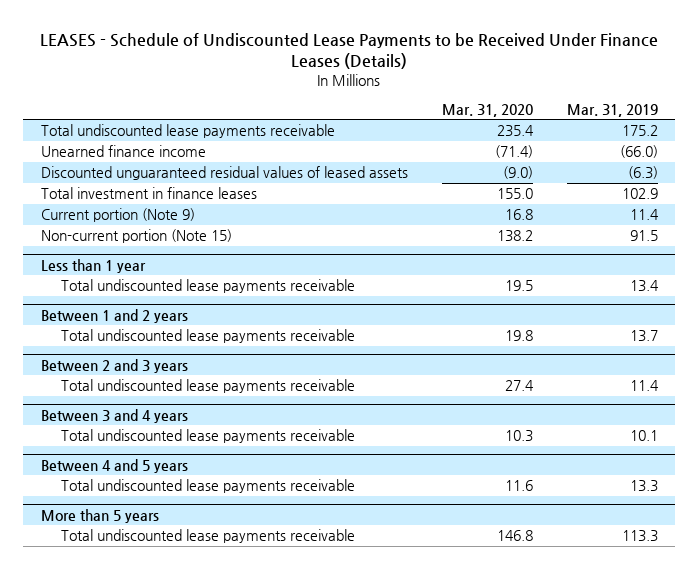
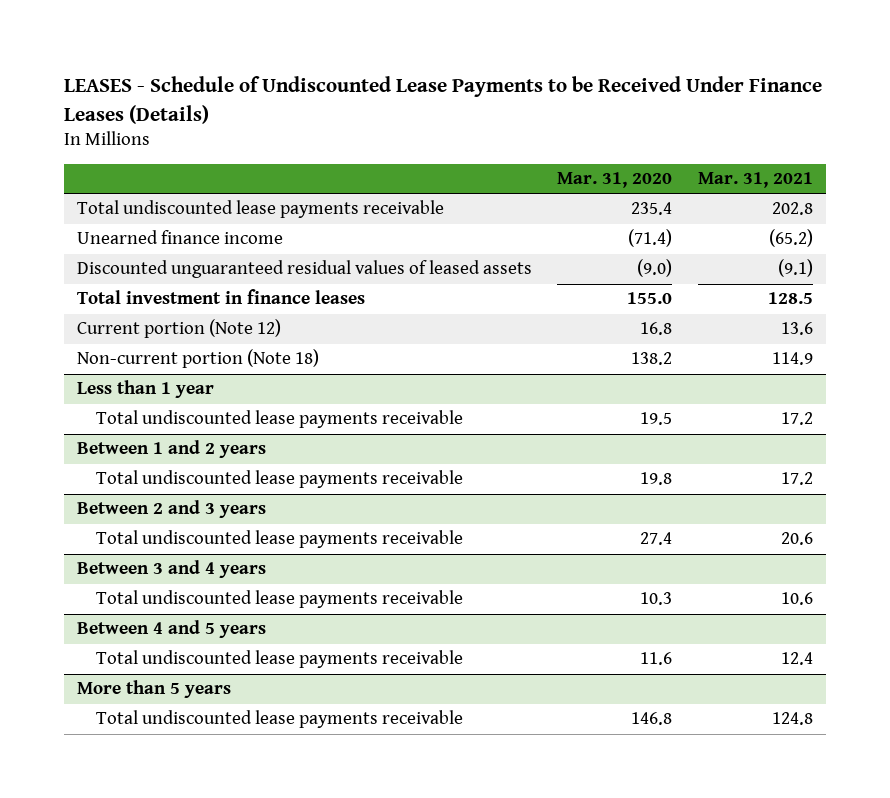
- | Mar. 31, 2020 | Mar. 31, 2019
+ | Mar. 31, 2020 | Mar. 31, 2021
- Current portion (Note 9) | 16.8 | 11.4
- Non-current portion (Note 15) | 138.2 | 91.5
+ Current portion (Note 12) | 16.8 | 13.6
+ Non-current portion (Note 18) | 138.2 | 114.9

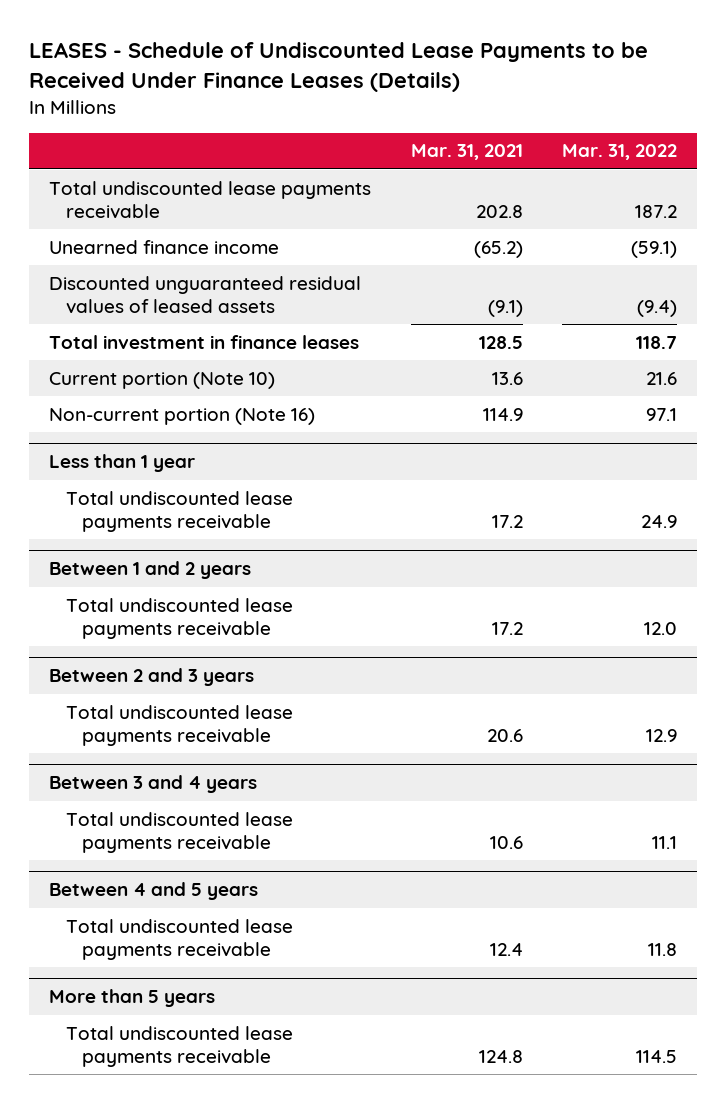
- | Mar. 31, 2020 | Mar. 31, 2021
+ | Mar. 31, 2021 | Mar. 31, 2022
- Current portion (Note 12) | 16.8 | 13.6
- Non-current portion (Note 18) | 138.2 | 114.9
+ Current portion (Note 10) | 13.6 | 21.6
+ Non-current portion (Note 16) | 114.9 | 97.1

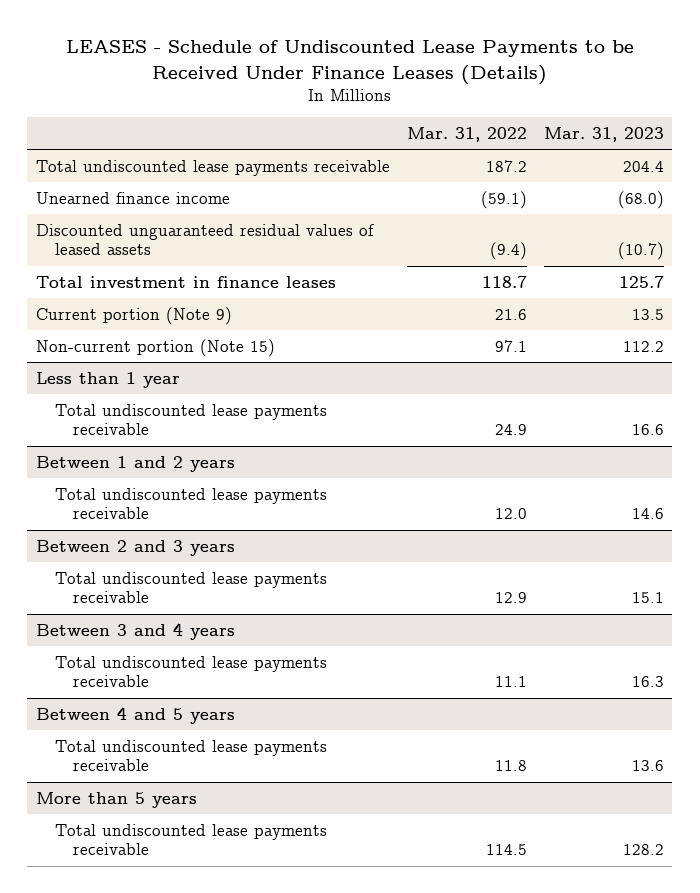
- | Mar. 31, 2021 | Mar. 31, 2022
+ | Mar. 31, 2022 | Mar. 31, 2023
- Current portion (Note 10) | 13.6 | 21.6
- Non-current portion (Note 16) | 114.9 | 97.1
+ Current portion (Note 9) | 21.6 | 13.5
+ Non-current portion (Note 15) | 97.1 | 112.2

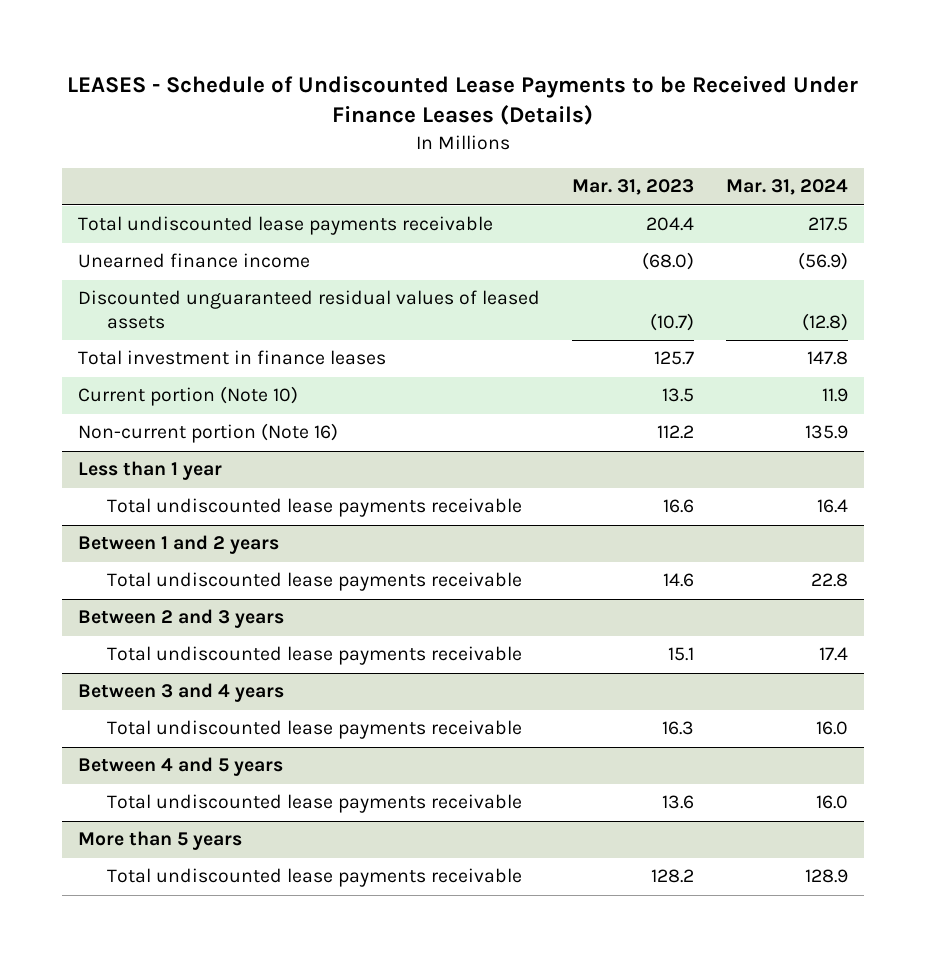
- | Mar. 31, 2022 | Mar. 31, 2023
+ | Mar. 31, 2023 | Mar. 31, 2024
- Current portion (Note 9) | 21.6 | 13.5
- Non-current portion (Note 15) | 97.1 | 112.2
+ Current portion (Note 10) | 13.5 | 11.9
+ Non-current portion (Note 16) | 112.2 | 135.9

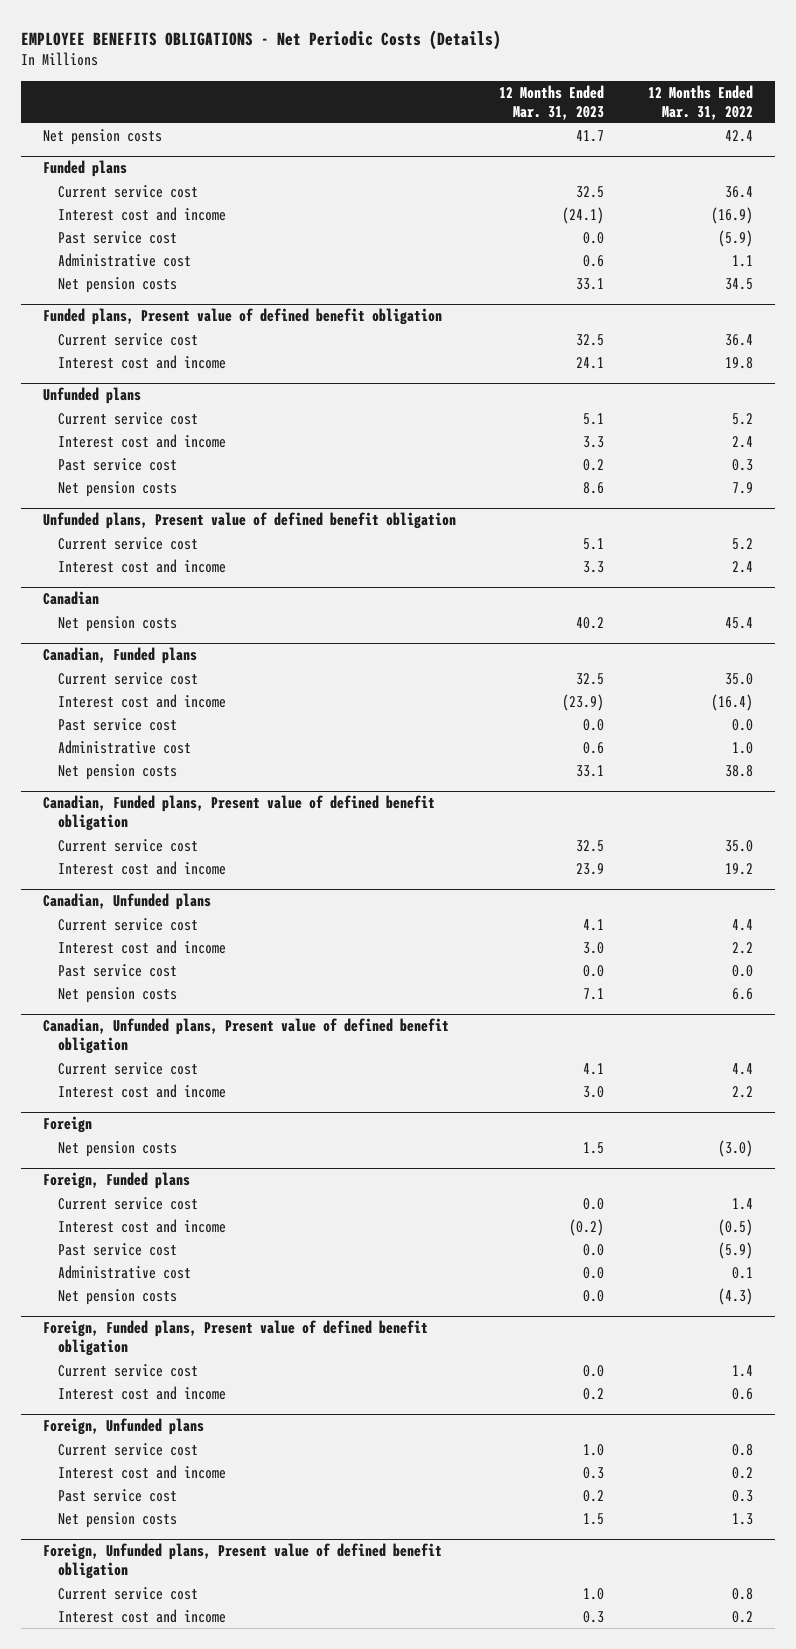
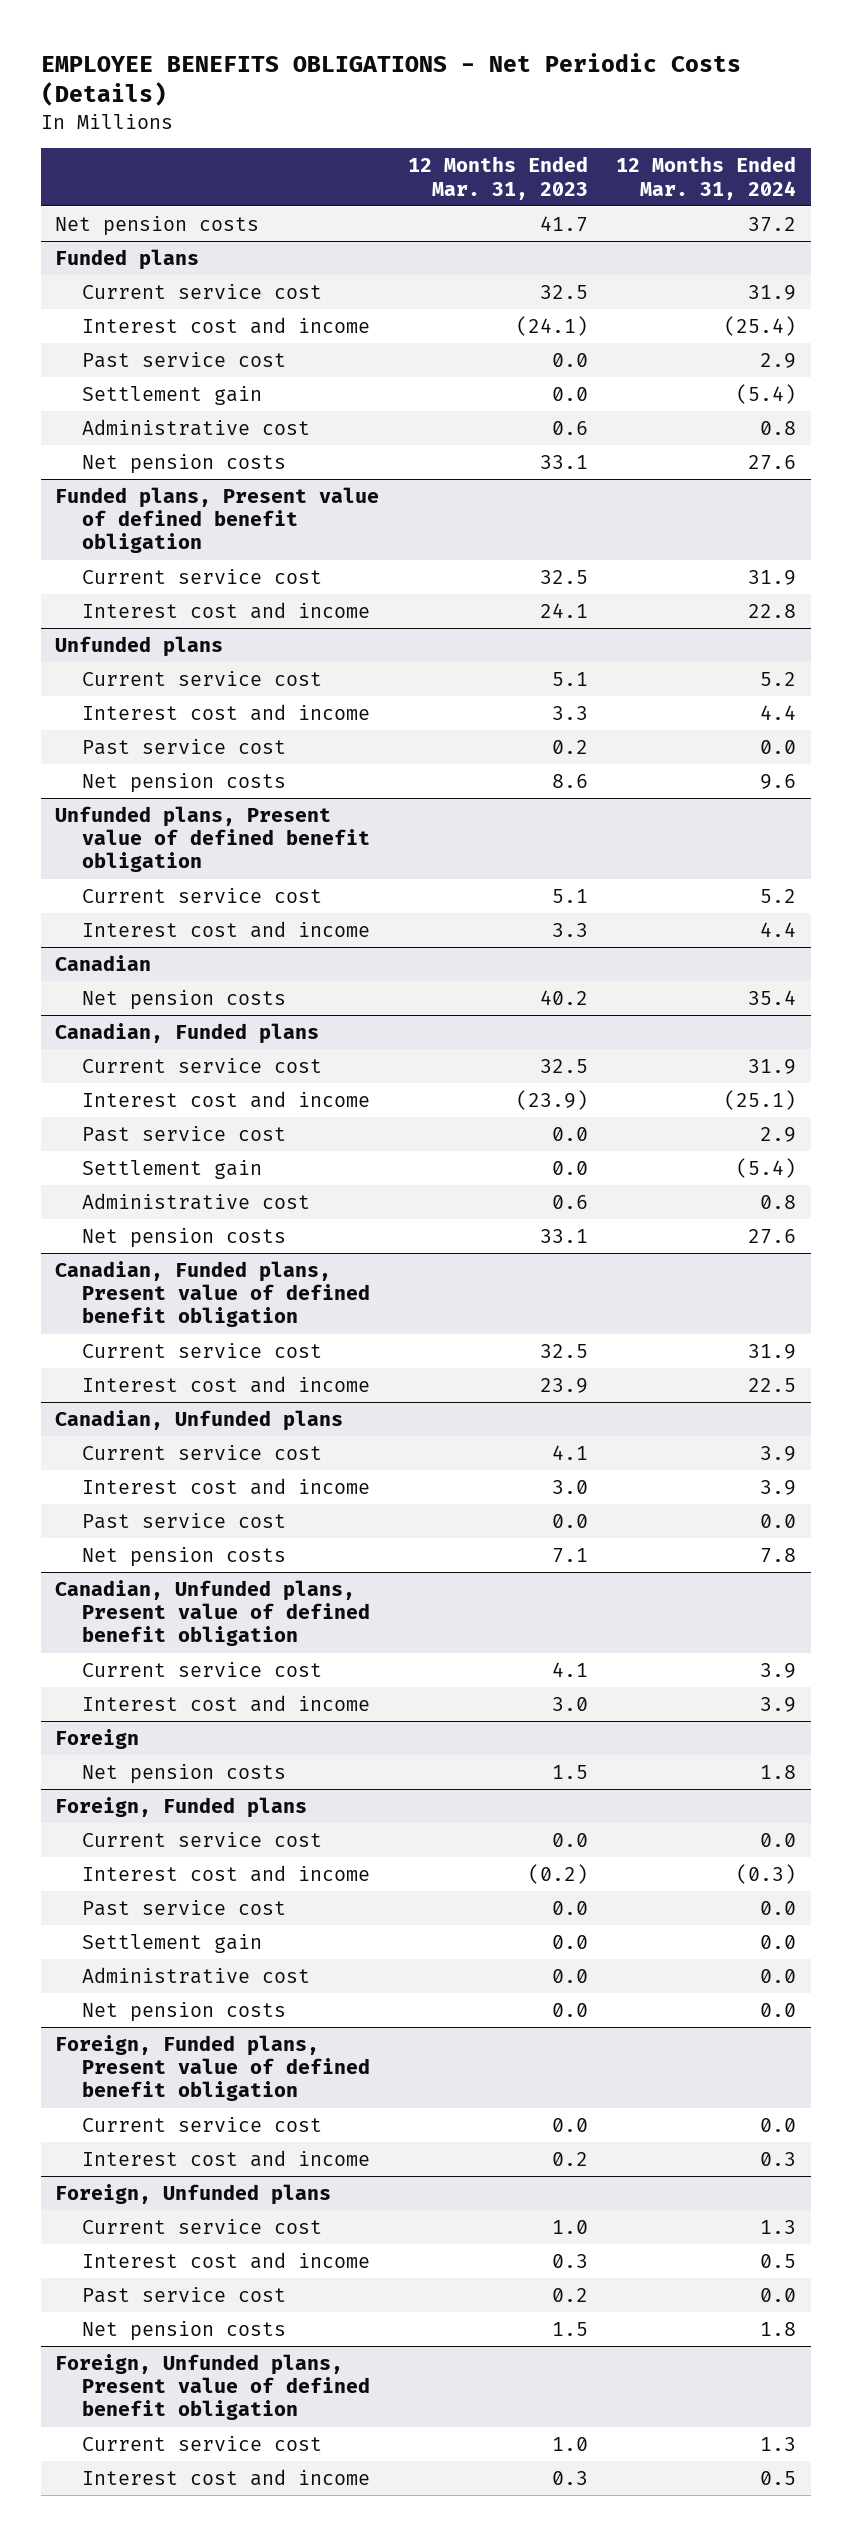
- | 12 Months Ended Mar. 31, 2023 | 12 Months Ended Mar. 31, 2022
+ | 12 Months Ended Mar. 31, 2023 | 12 Months Ended Mar. 31, 2024
@ Funded plans
+ Settlement gain | 0.0 | (5.4)
@ Canadian, Funded plans
+ Settlement gain | 0.0 | (5.4)
@ Foreign, Funded plans
+ Settlement gain | 0.0 | 0.0

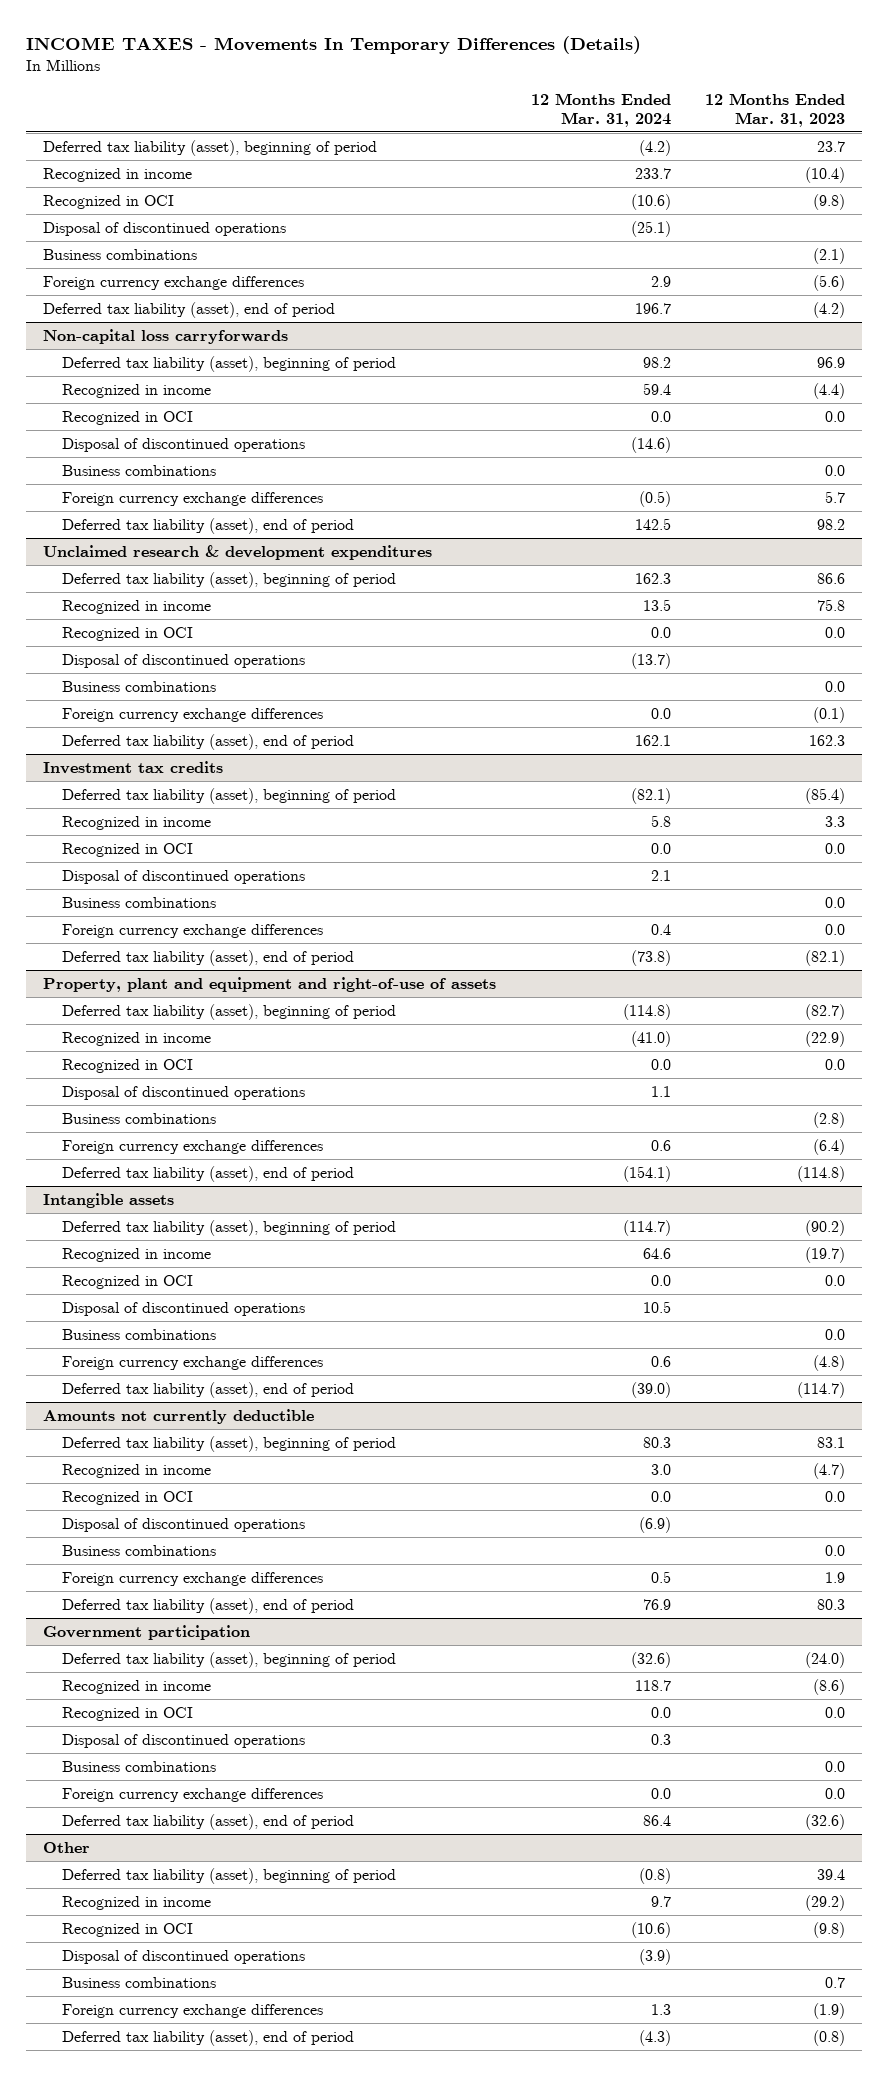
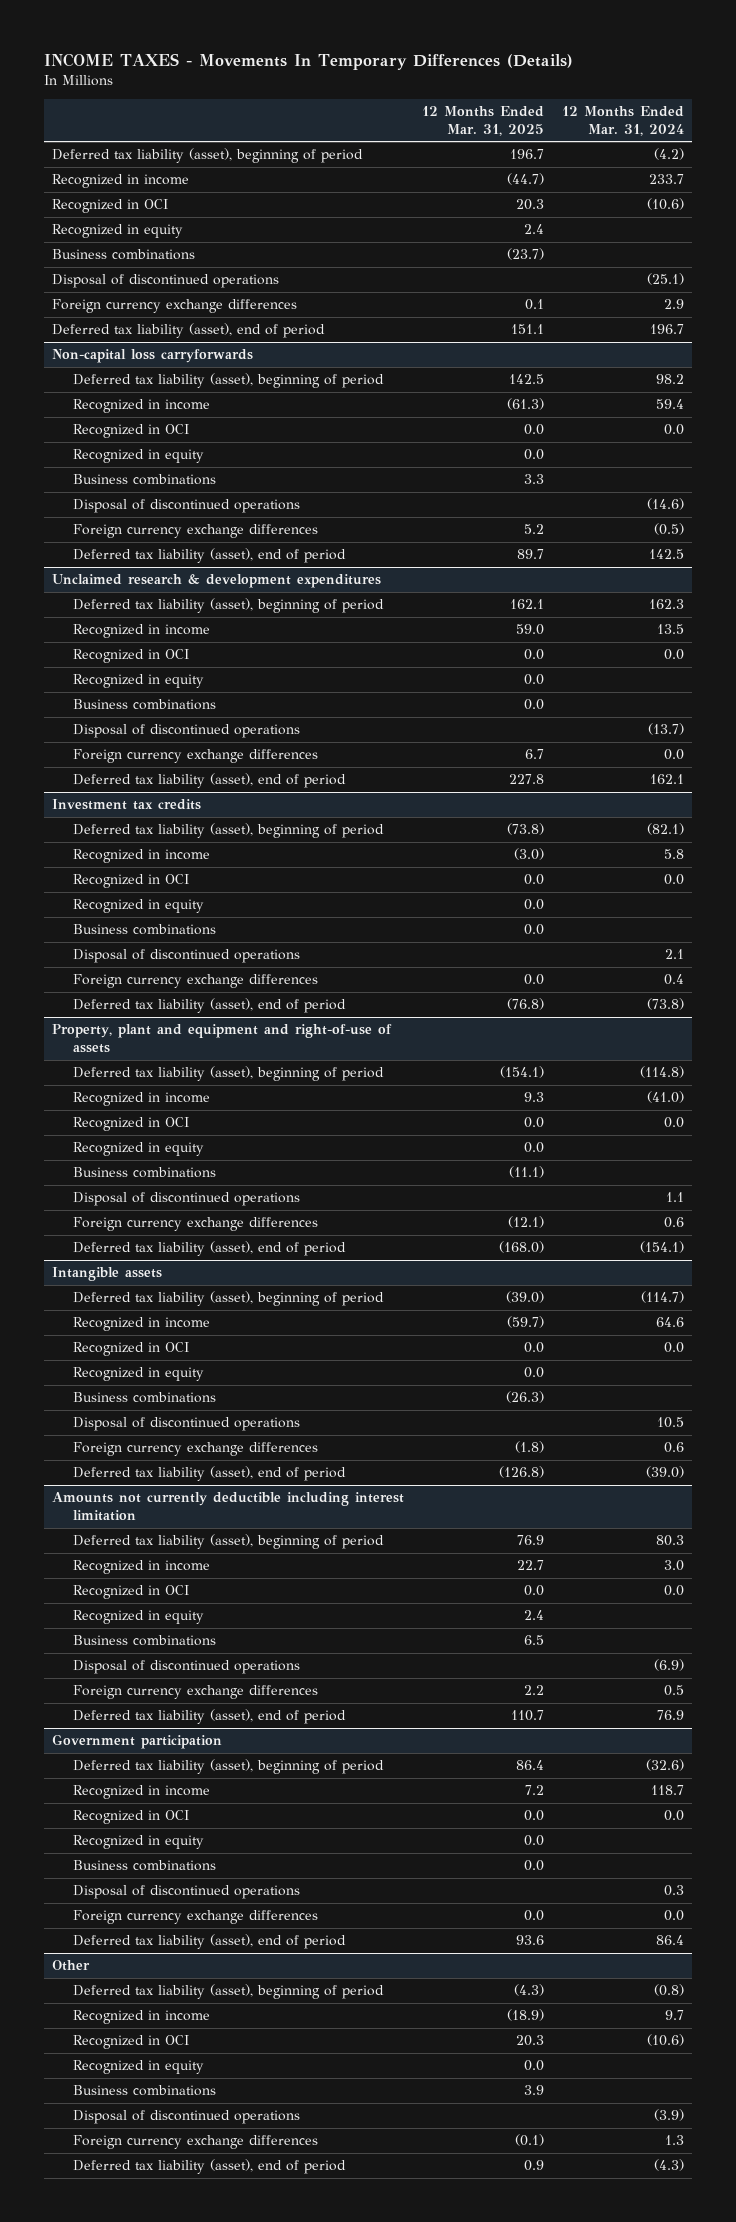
- | 12 Months Ended Mar. 31, 2024 | 12 Months Ended Mar. 31, 2023
+ | 12 Months Ended Mar. 31, 2025 | 12 Months Ended Mar. 31, 2024
+ Recognized in equity | 2.4 |
moved down: Disposal of discontinued operations | | (25.1)
@ Non-capital loss carryforwards
+ Recognized in equity | 0.0 |
moved down: Disposal of discontinued operations | | (14.6)
@ Unclaimed research & development expenditures
+ Recognized in equity | 0.0 |
moved down: Disposal of discontinued operations | | (13.7)
@ Investment tax credits
+ Recognized in equity | 0.0 |
moved down: Disposal of discontinued operations | | 2.1
@ Property, plant and equipment and right-of-use of assets
+ Recognized in equity | 0.0 |
moved down: Disposal of discontinued operations | | 1.1
@ Intangible assets
+ Recognized in equity | 0.0 |
moved down: Disposal of discontinued operations | | 10.5
- Amounts not currently deductible
+ Amounts not currently deductible including interest limitation
- Disposal of discontinued operations | (6.9) |
+ Recognized in equity | 2.4 |
+ Disposal of discontinued operations | | (6.9)
@ Government participation
+ Recognized in equity | 0.0 |
moved down: Disposal of discontinued operations | | 0.3
@ Other
+ Recognized in equity | 0.0 |
moved down: Disposal of discontinued operations | | (3.9)

